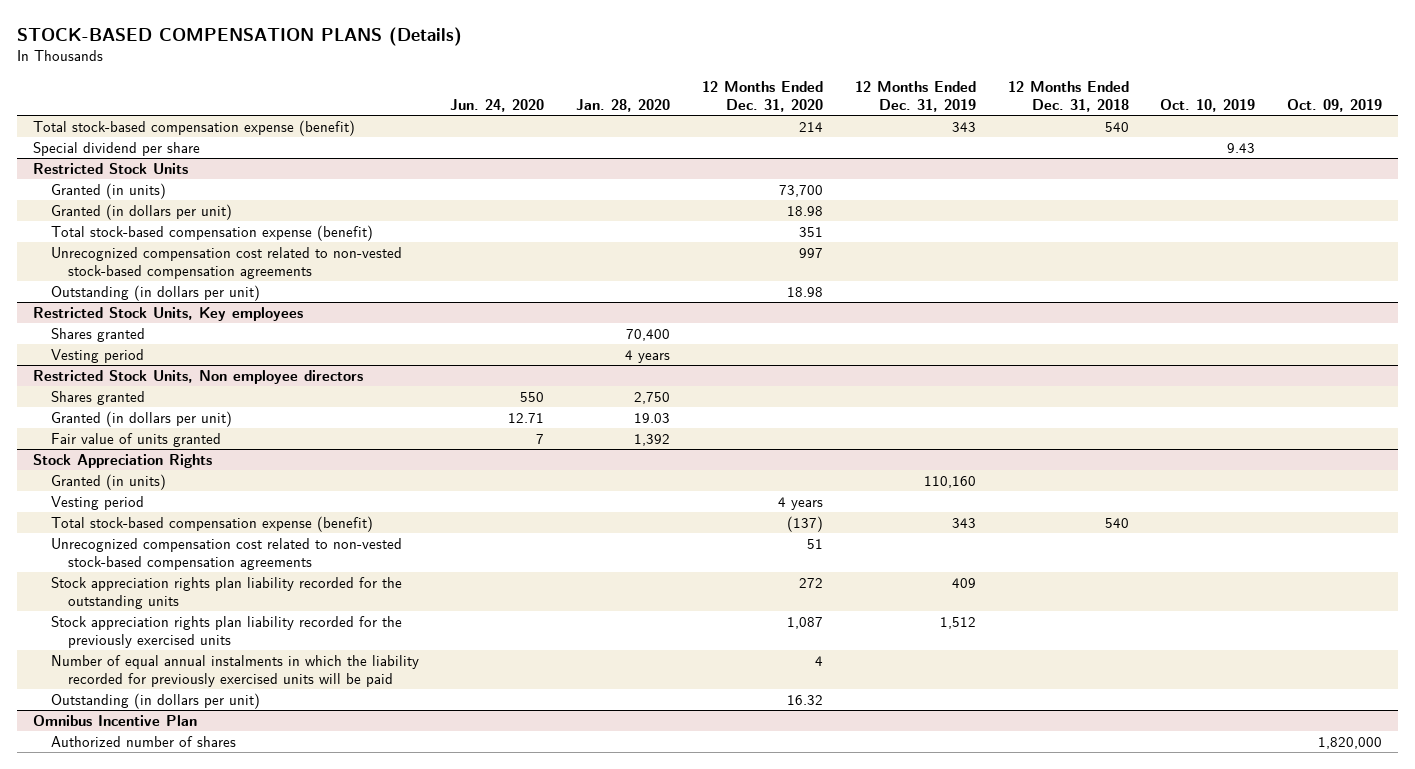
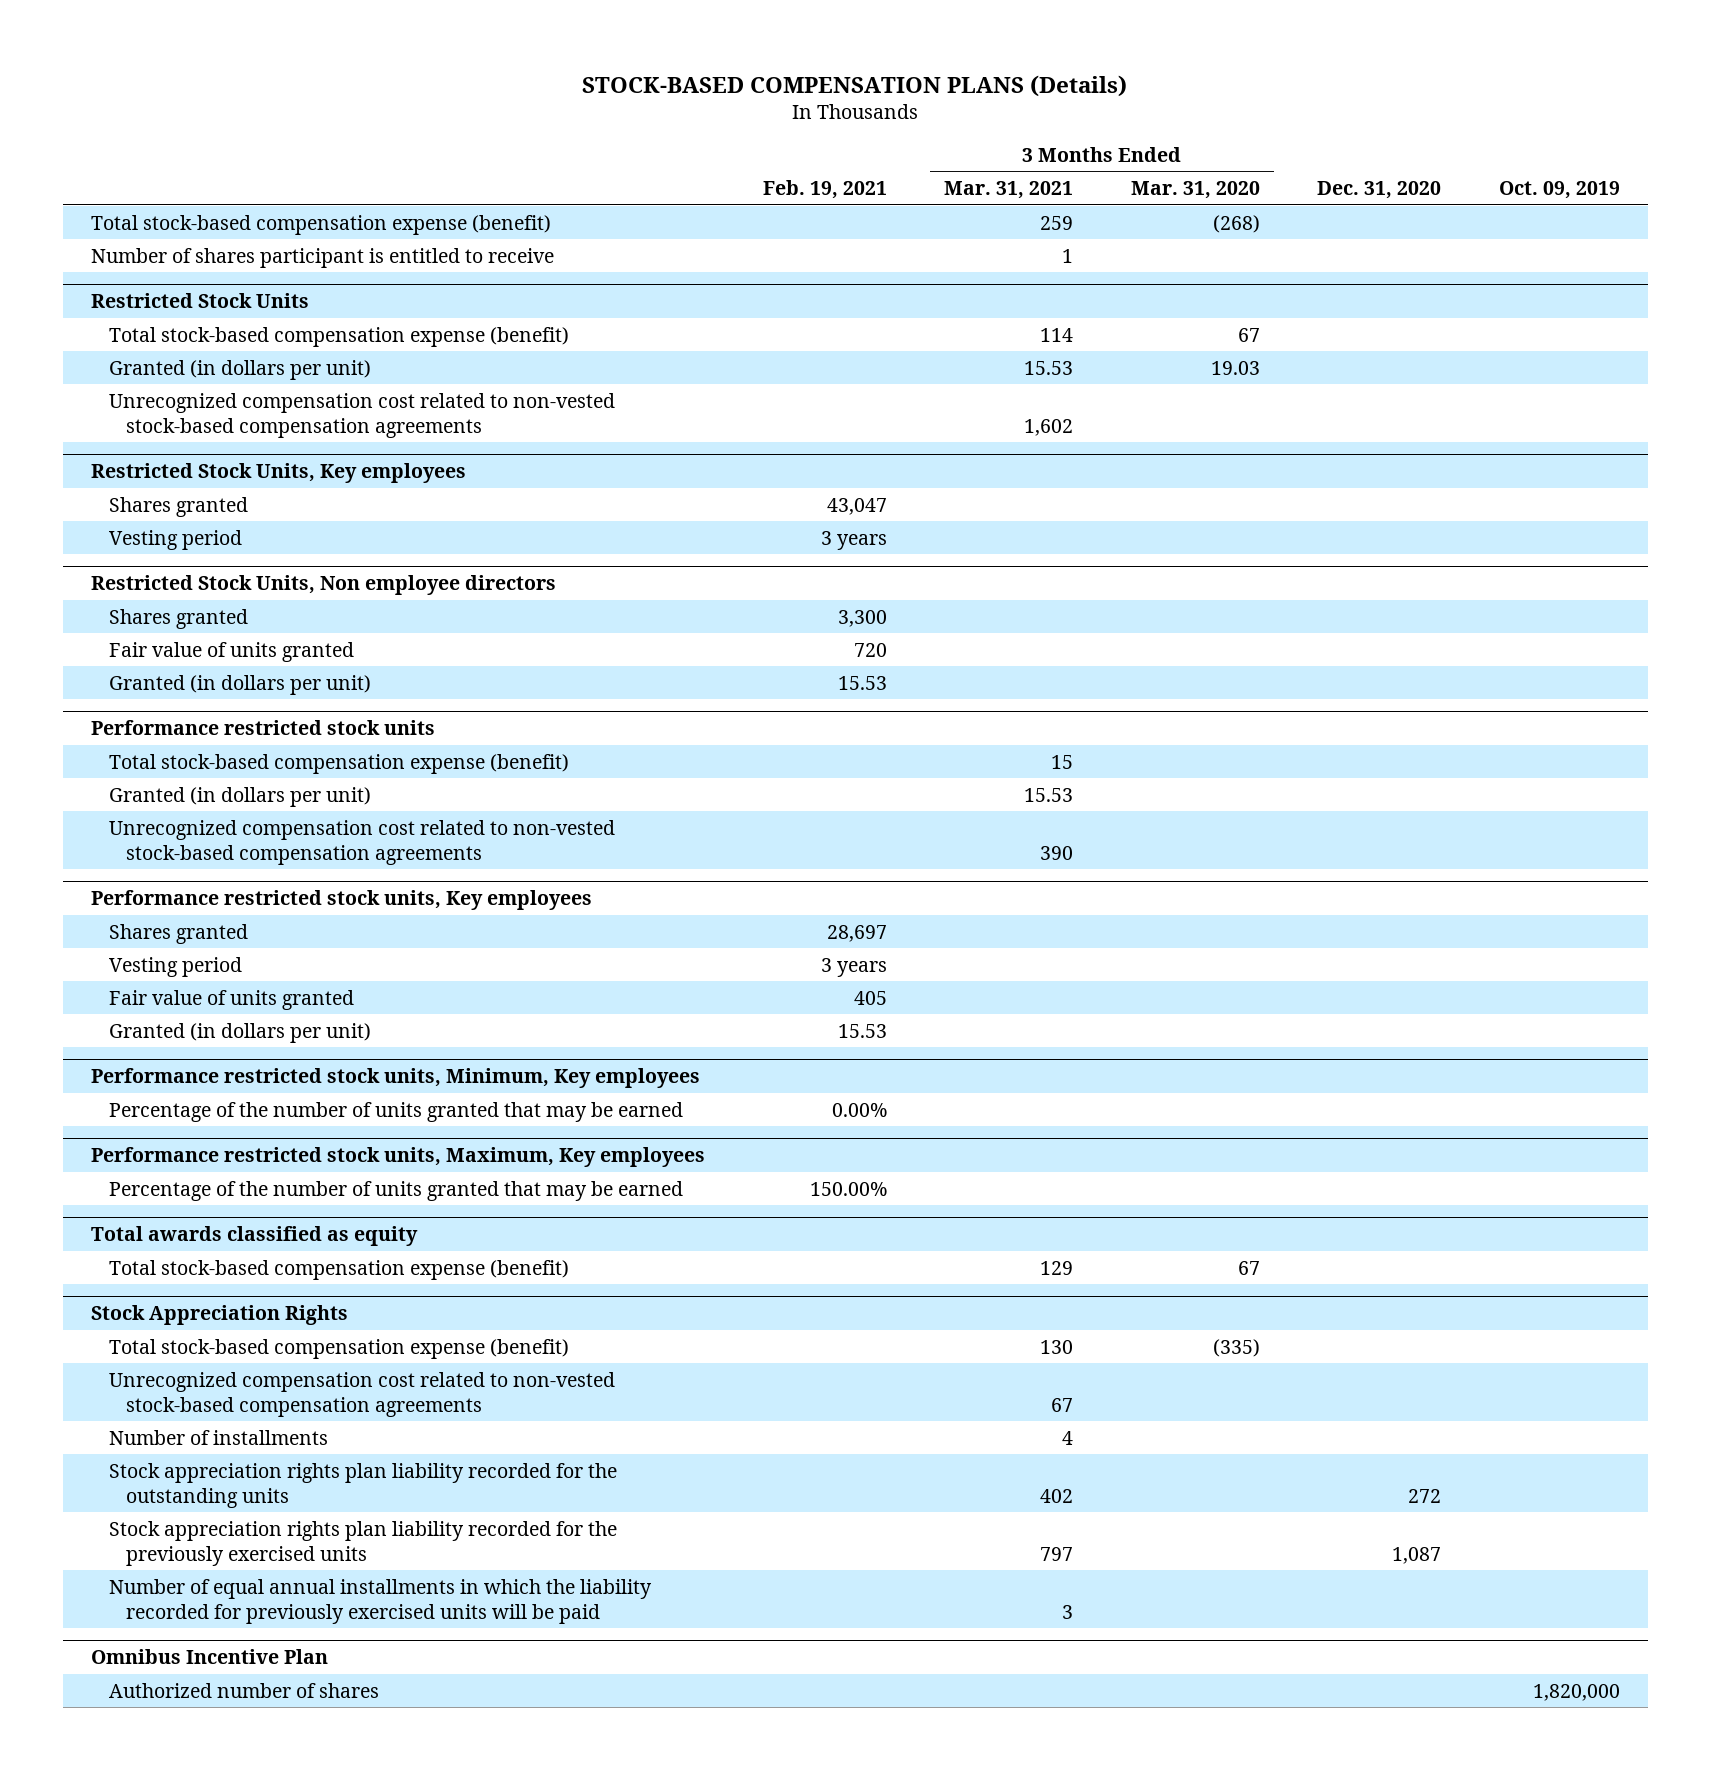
- | Jun. 24, 2020 | Jan. 28, 2020 | 12 Months Ended Dec. 31, 2020 | 12 Months Ended Dec. 31, 2019 | 12 Months Ended Dec. 31, 2018 | Oct. 10, 2019 | Oct. 09, 2019
+ | Feb. 19, 2021 | 3 Months Ended Mar. 31, 2021 | 3 Months Ended Mar. 31, 2020 | Dec. 31, 2020 | Oct. 09, 2019
- Special dividend per share | | | | | | 9.43 |
+ Number of shares participant is entitled to receive | | 1 | | |
@ Restricted Stock Units
- Granted (in units) | | | 73,700 | | | |
moved down: Granted (in dollars per unit) | | 15.53 | 19.03 | |
- Outstanding (in dollars per unit) | | | 18.98 | | | |
@ Restricted Stock Units, Non employee directors
moved down: Granted (in dollars per unit) | 15.53 | | | |
+ Performance restricted stock units
+ Total stock-based compensation expense (benefit) | | 15 | | |
+ Granted (in dollars per unit) | | 15.53 | | |
+ Unrecognized compensation cost related to non-vested stock-based compensation agreements | | 390 | | |
+ Performance restricted stock units, Key employees
+ Shares granted | 28,697 | | | |
+ Vesting period | 3 years | | | |
+ Fair value of units granted | 405 | | | |
+ Granted (in dollars per unit) | 15.53 | | | |
+ Performance restricted stock units, Minimum, Key employees
+ Percentage of the number of units granted that may be earned | 0.00% | | | |
+ Performance restricted stock units, Maximum, Key employees
+ Percentage of the number of units granted that may be earned | 150.00% | | | |
+ Total awards classified as equity
+ Total stock-based compensation expense (benefit) | | 129 | 67 | |
@ Stock Appreciation Rights
- Granted (in units) | | | | 110,160 | | |
- Vesting period | | | 4 years | | | |
+ Number of installments | | 4 | | |
- Number of equal annual instalments in which the liability recorded for previously exercised units will be paid | | | 4 | | | |
- Outstanding (in dollars per unit) | | | 16.32 | | | |
+ Number of equal annual installments in which the liability recorded for previously exercised units will be paid | | 3 | | |

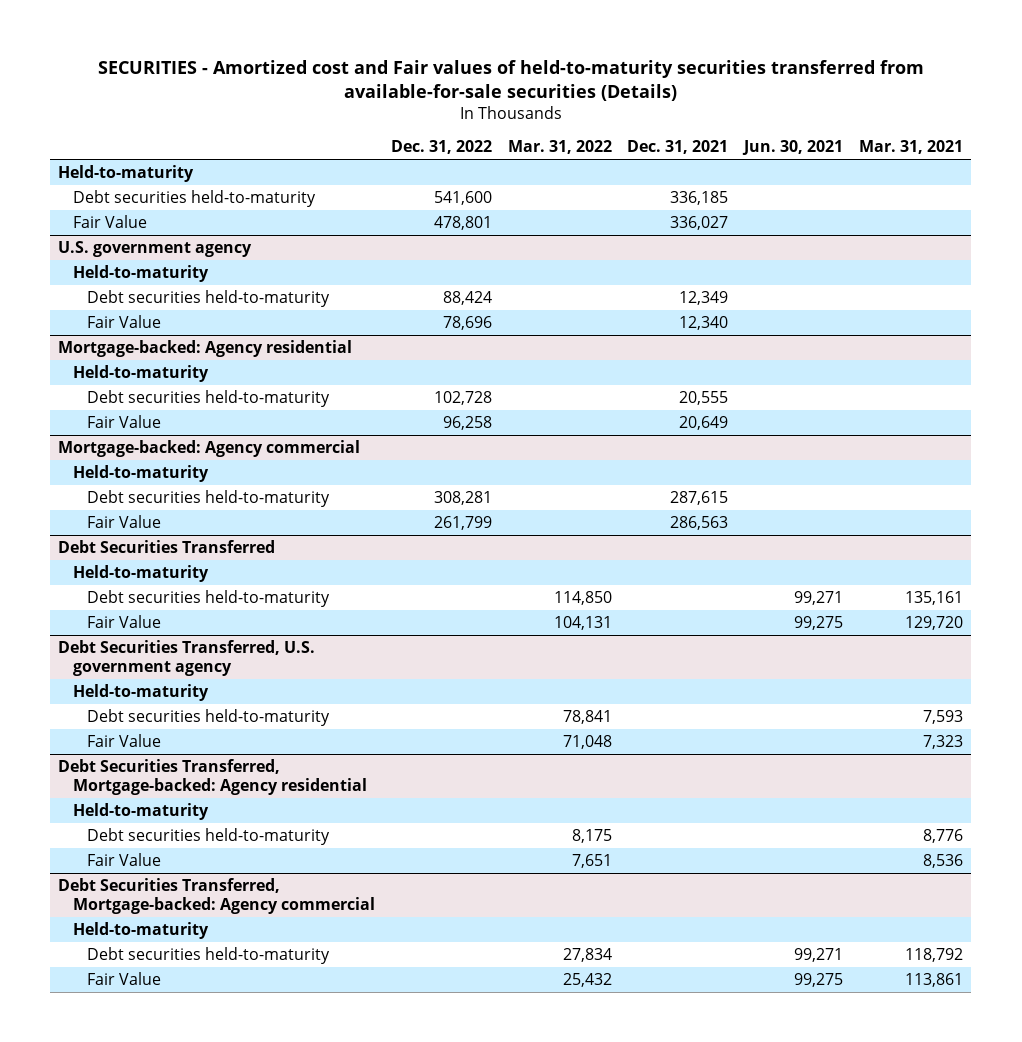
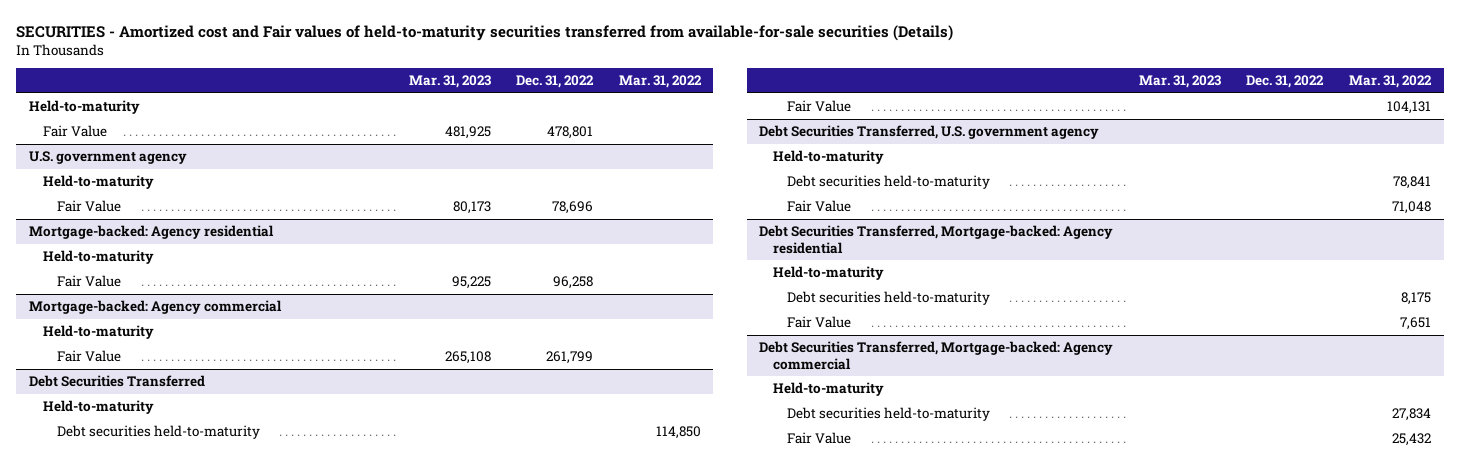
- | Dec. 31, 2022 | Mar. 31, 2022 | Dec. 31, 2021 | Jun. 30, 2021 | Mar. 31, 2021
+ | Mar. 31, 2023 | Dec. 31, 2022 | Mar. 31, 2022
- Debt securities held-to-maturity | 541,600 | | 336,185 | |
@ U.S. government agency
- Debt securities held-to-maturity | 88,424 | | 12,349 | |
@ Mortgage-backed: Agency residential
- Debt securities held-to-maturity | 102,728 | | 20,555 | |
@ Mortgage-backed: Agency commercial
- Debt securities held-to-maturity | 308,281 | | 287,615 | |

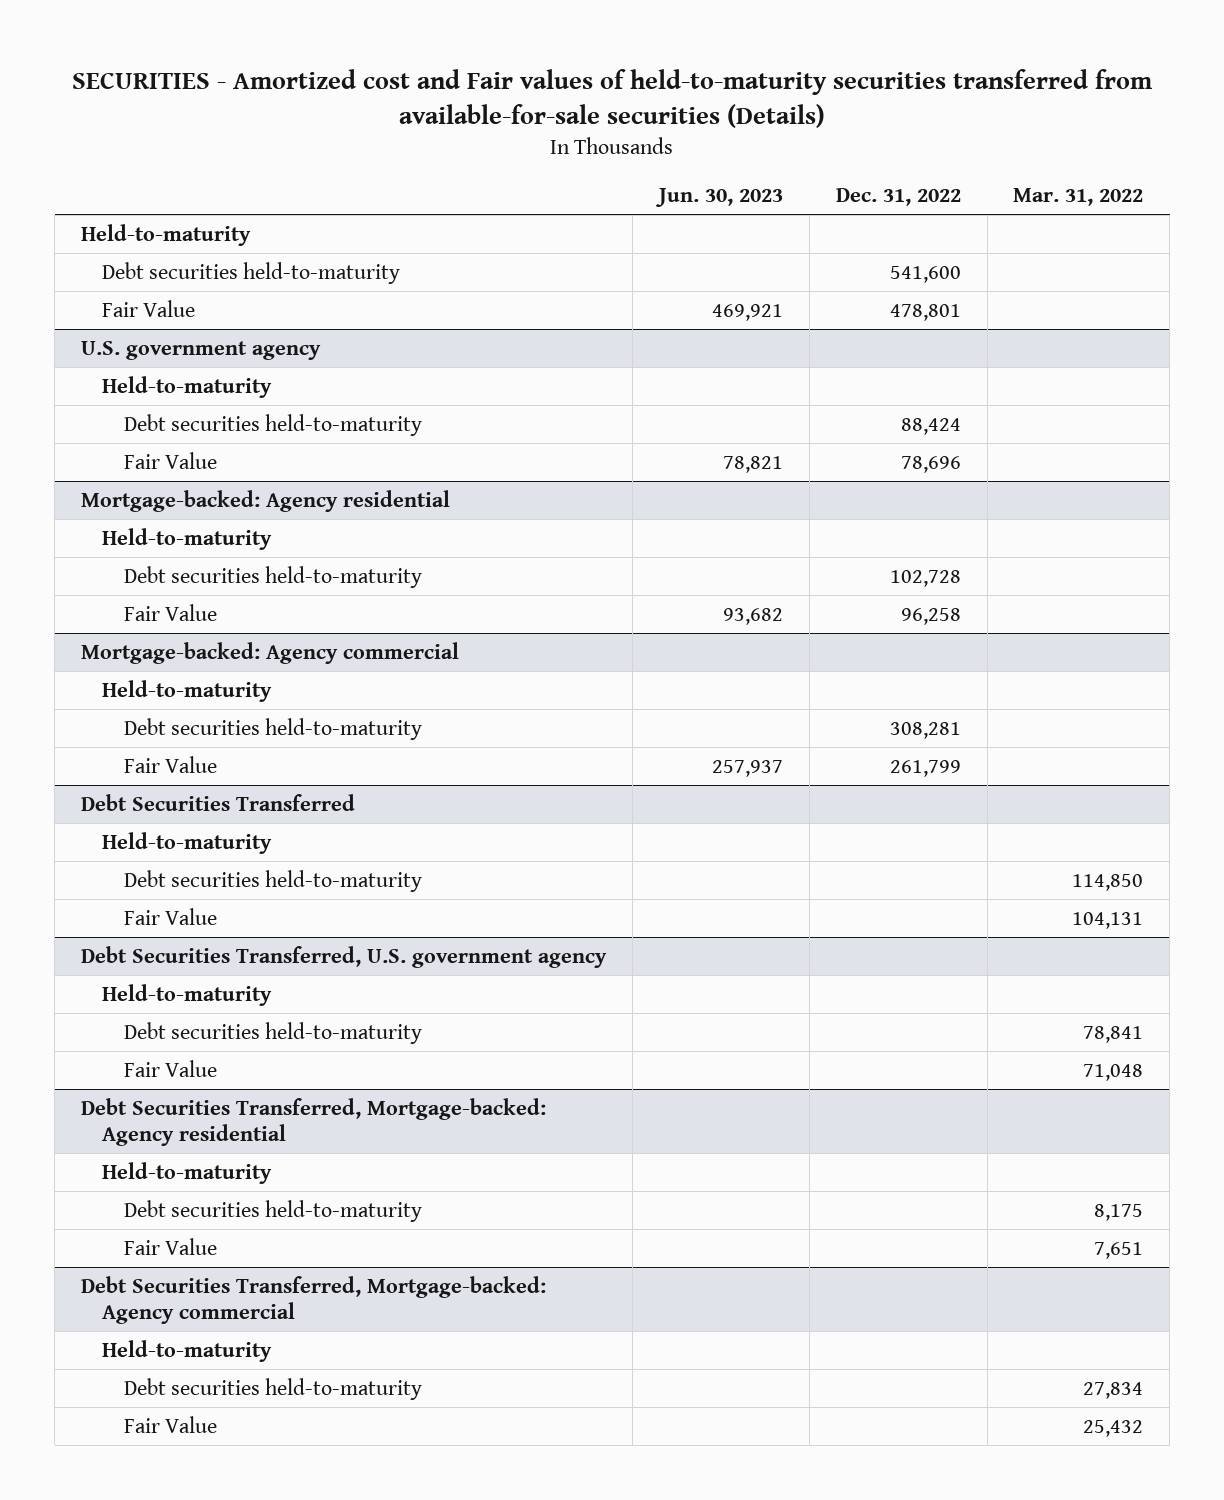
- | Mar. 31, 2023 | Dec. 31, 2022 | Mar. 31, 2022
+ | Jun. 30, 2023 | Dec. 31, 2022 | Mar. 31, 2022
+ Debt securities held-to-maturity | | 541,600 |
@ U.S. government agency
+ Debt securities held-to-maturity | | 88,424 |
@ Mortgage-backed: Agency residential
+ Debt securities held-to-maturity | | 102,728 |
@ Mortgage-backed: Agency commercial
+ Debt securities held-to-maturity | | 308,281 |

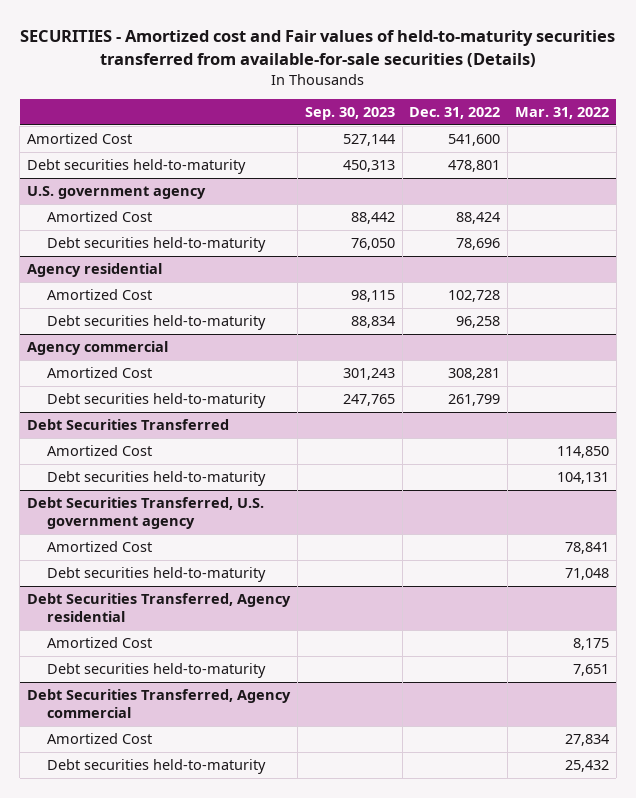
- | Jun. 30, 2023 | Dec. 31, 2022 | Mar. 31, 2022
+ | Sep. 30, 2023 | Dec. 31, 2022 | Mar. 31, 2022
- Held-to-maturity
- Debt securities held-to-maturity | | 541,600 |
- Fair Value | 469,921 | 478,801 |
+ Amortized Cost | 527,144 | 541,600 |
+ Debt securities held-to-maturity | 450,313 | 478,801 |
@ U.S. government agency
- Held-to-maturity
- Debt securities held-to-maturity | | 88,424 |
- Fair Value | 78,821 | 78,696 |
- Mortgage-backed: Agency residential
- Held-to-maturity
- Debt securities held-to-maturity | | 102,728 |
- Fair Value | 93,682 | 96,258 |
- Mortgage-backed: Agency commercial
- Held-to-maturity
- Debt securities held-to-maturity | | 308,281 |
- Fair Value | 257,937 | 261,799 |
@ U.S. government agency
+ Amortized Cost | 88,442 | 88,424 |
+ Debt securities held-to-maturity | 76,050 | 78,696 |
+ Agency residential
+ Amortized Cost | 98,115 | 102,728 |
+ Debt securities held-to-maturity | 88,834 | 96,258 |
+ Agency commercial
+ Amortized Cost | 301,243 | 308,281 |
+ Debt securities held-to-maturity | 247,765 | 261,799 |
@ Debt Securities Transferred
- Held-to-maturity
- Debt securities held-to-maturity | | | 114,850
- Fair Value | | | 104,131
+ Amortized Cost | | | 114,850
+ Debt securities held-to-maturity | | | 104,131
@ Debt Securities Transferred, U.S. government agency
- Held-to-maturity
- Debt securities held-to-maturity | | | 78,841
- Fair Value | | | 71,048
- Debt Securities Transferred, Mortgage-backed: Agency residential
- Held-to-maturity
- Debt securities held-to-maturity | | | 8,175
- Fair Value | | | 7,651
- Debt Securities Transferred, Mortgage-backed: Agency commercial
- Held-to-maturity
- Debt securities held-to-maturity | | | 27,834
- Fair Value | | | 25,432
@ Debt Securities Transferred, U.S. government agency
+ Amortized Cost | | | 78,841
+ Debt securities held-to-maturity | | | 71,048
+ Debt Securities Transferred, Agency residential
+ Amortized Cost | | | 8,175
+ Debt securities held-to-maturity | | | 7,651
+ Debt Securities Transferred, Agency commercial
+ Amortized Cost | | | 27,834
+ Debt securities held-to-maturity | | | 25,432

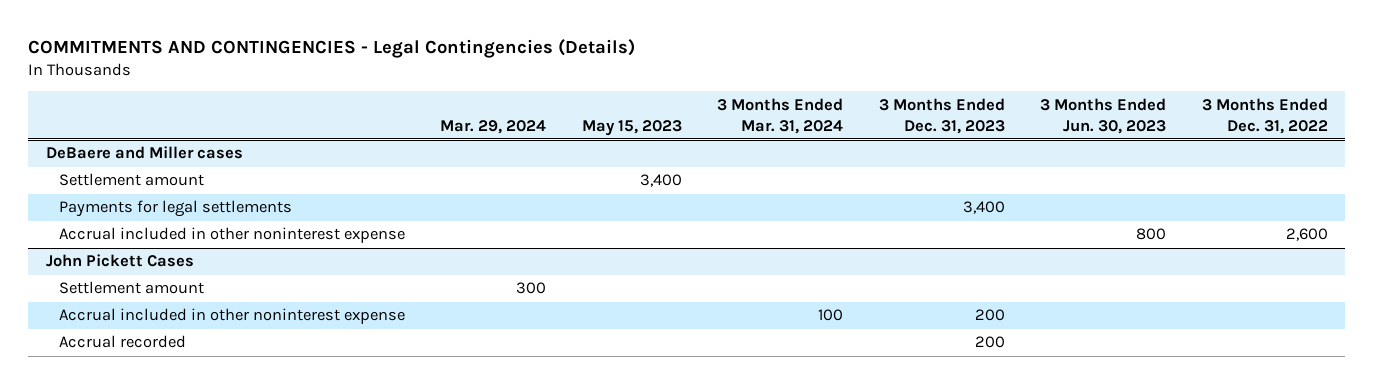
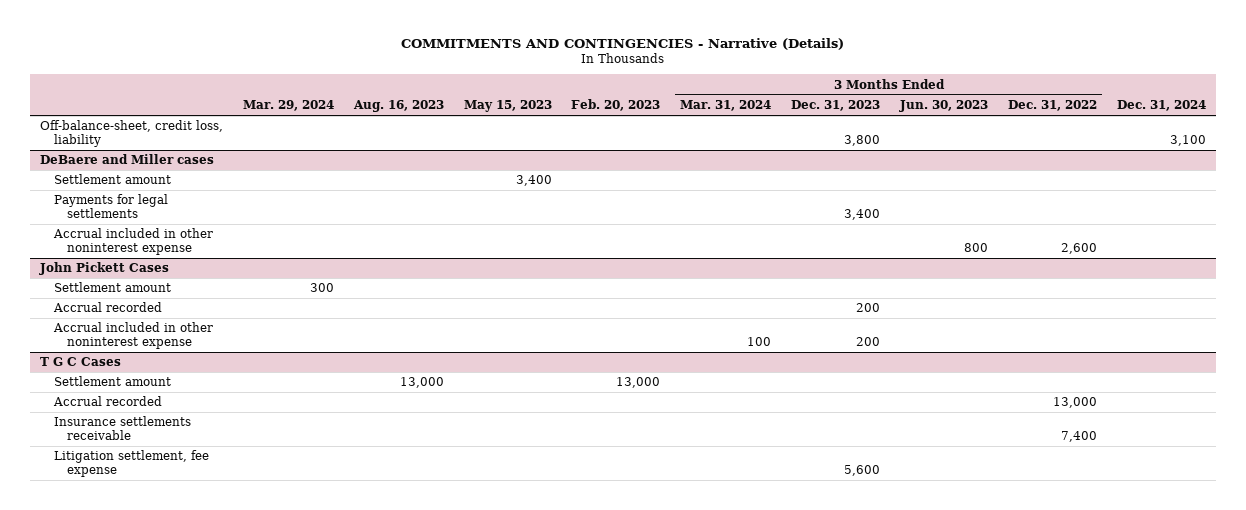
- COMMITMENTS AND CONTINGENCIES - Legal Contingencies (Details)
+ COMMITMENTS AND CONTINGENCIES - Narrative (Details)
- | Mar. 29, 2024 | May 15, 2023 | 3 Months Ended Mar. 31, 2024 | 3 Months Ended Dec. 31, 2023 | 3 Months Ended Jun. 30, 2023 | 3 Months Ended Dec. 31, 2022
+ | Mar. 29, 2024 | Aug. 16, 2023 | May 15, 2023 | Feb. 20, 2023 | 3 Months Ended Mar. 31, 2024 | 3 Months Ended Dec. 31, 2023 | 3 Months Ended Jun. 30, 2023 | 3 Months Ended Dec. 31, 2022 | Dec. 31, 2024
+ Off-balance-sheet, credit loss, liability | | | | | | 3,800 | | | 3,100
@ John Pickett Cases
moved down: Accrual included in other noninterest expense | | | | | 100 | 200 | | |
+ T G C Cases
+ Settlement amount | | 13,000 | | 13,000 | | | | |
+ Accrual recorded | | | | | | | | 13,000 |
+ Insurance settlements receivable | | | | | | | | 7,400 |
+ Litigation settlement, fee expense | | | | | | 5,600 | | |

